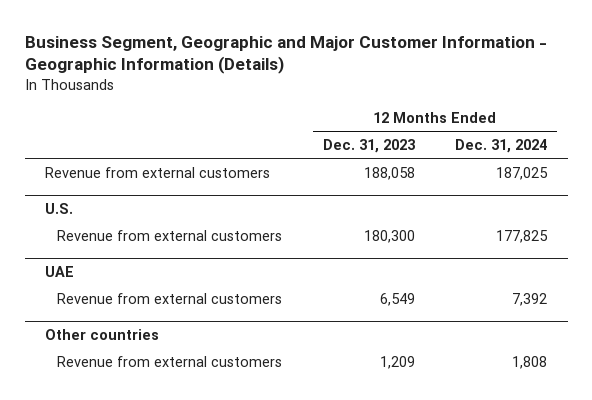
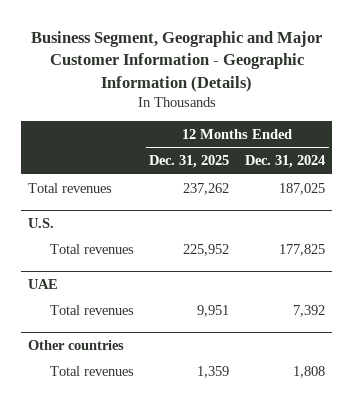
- | 12 Months Ended Dec. 31, 2023 | 12 Months Ended Dec. 31, 2024
+ | 12 Months Ended Dec. 31, 2025 | 12 Months Ended Dec. 31, 2024
- Revenue from external customers | 188,058 | 187,025
+ Total revenues | 237,262 | 187,025
@ U.S.
- Revenue from external customers | 180,300 | 177,825
+ Total revenues | 225,952 | 177,825
@ UAE
- Revenue from external customers | 6,549 | 7,392
+ Total revenues | 9,951 | 7,392
@ Other countries
- Revenue from external customers | 1,209 | 1,808
+ Total revenues | 1,359 | 1,808

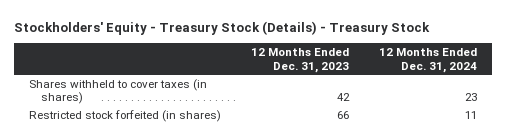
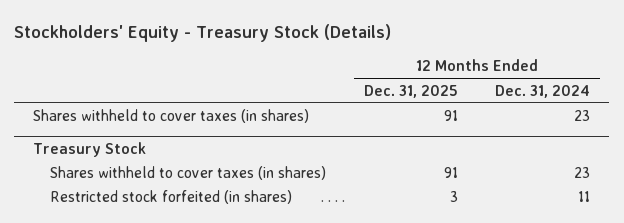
- Stockholders' Equity - Treasury Stock (Details) - Treasury Stock
+ Stockholders' Equity - Treasury Stock (Details)
- | 12 Months Ended Dec. 31, 2023 | 12 Months Ended Dec. 31, 2024
+ | 12 Months Ended Dec. 31, 2025 | 12 Months Ended Dec. 31, 2024
+ Treasury Stock
+ Shares withheld to cover taxes (in shares) | 91 | 23

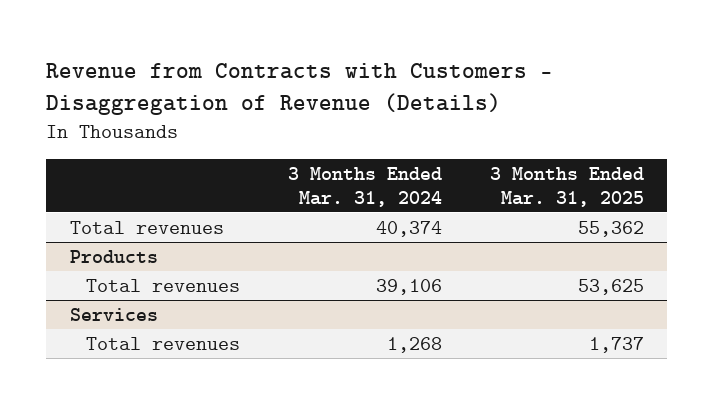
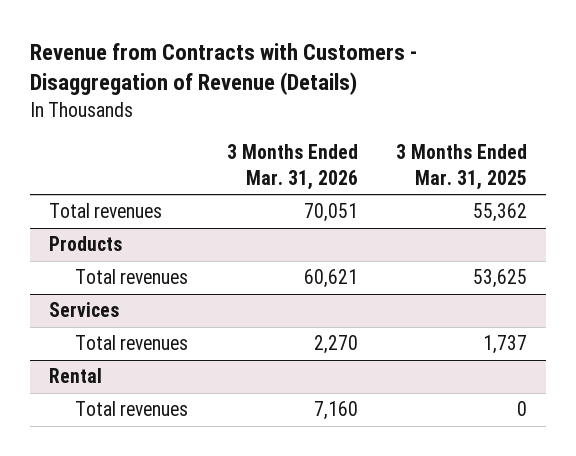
- | 3 Months Ended Mar. 31, 2024 | 3 Months Ended Mar. 31, 2025
+ | 3 Months Ended Mar. 31, 2026 | 3 Months Ended Mar. 31, 2025
+ Rental
+ Total revenues | 7,160 | 0

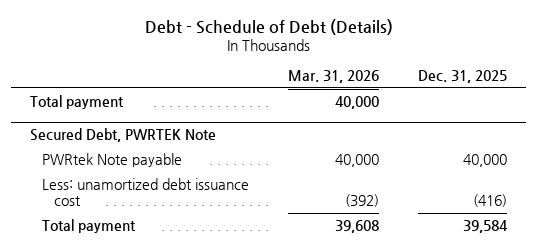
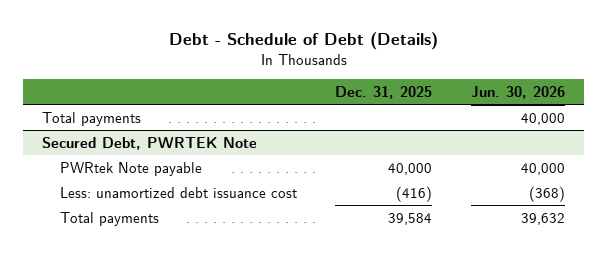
- | Mar. 31, 2026 | Dec. 31, 2025
+ | Dec. 31, 2025 | Jun. 30, 2026
- Total payment | 40,000 |
+ Total payments | | 40,000
@ Secured Debt, PWRTEK Note
- Total payment | 39,608 | 39,584
+ Total payments | 39,584 | 39,632

